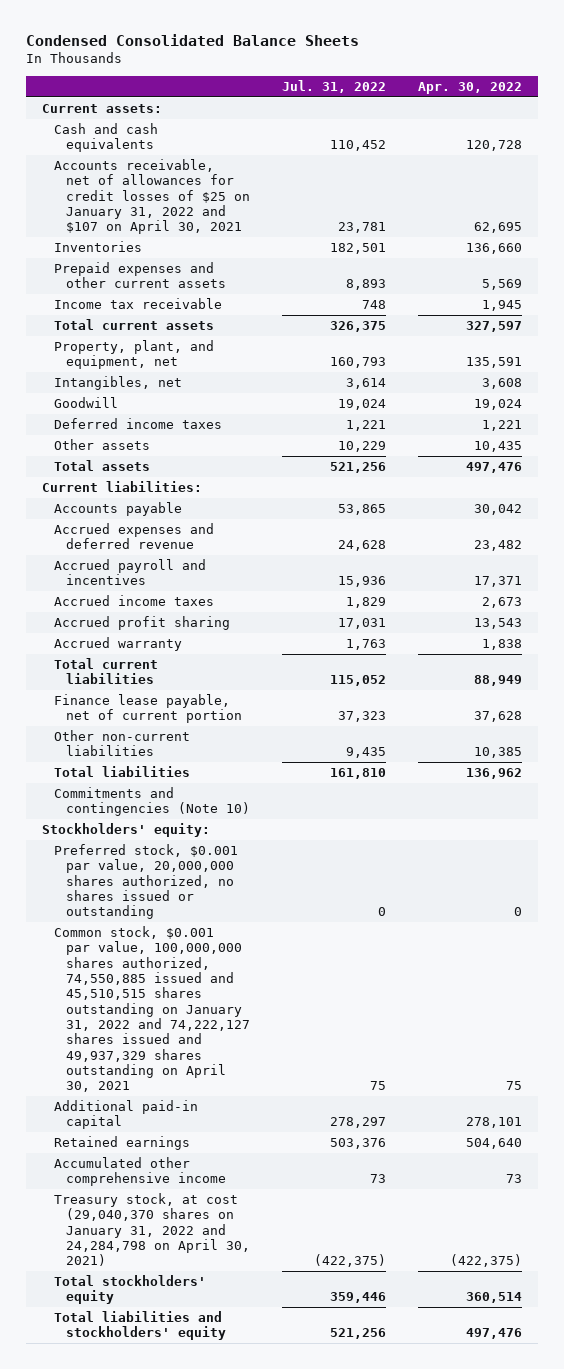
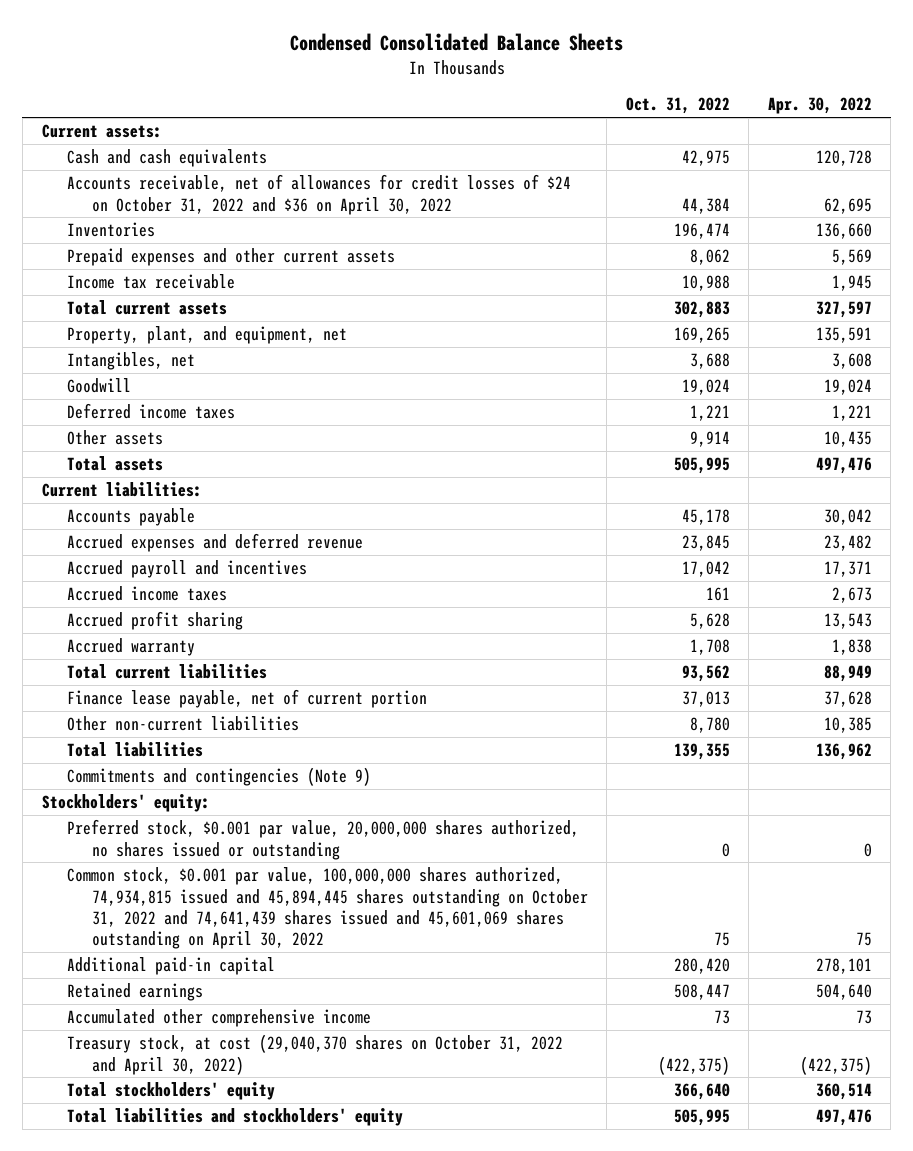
- | Jul. 31, 2022 | Apr. 30, 2022
+ | Oct. 31, 2022 | Apr. 30, 2022
- Accounts receivable, net of allowances for credit losses of $25 on January 31, 2022 and $107 on April 30, 2021 | 23,781 | 62,695
+ Accounts receivable, net of allowances for credit losses of $24 on October 31, 2022 and $36 on April 30, 2022 | 44,384 | 62,695
- Commitments and contingencies (Note 10)
+ Commitments and contingencies (Note 9)
- Common stock, $0.001 par value, 100,000,000 shares authorized, 74,550,885 issued and 45,510,515 shares outstanding on January 31, 2022 and 74,222,127 shares issued and 49,937,329 shares outstanding on April 30, 2021 | 75 | 75
+ Common stock, $0.001 par value, 100,000,000 shares authorized, 74,934,815 issued and 45,894,445 shares outstanding on October 31, 2022 and 74,641,439 shares issued and 45,601,069 shares outstanding on April 30, 2022 | 75 | 75
- Treasury stock, at cost (29,040,370 shares on January 31, 2022 and 24,284,798 on April 30, 2021) | (422,375) | (422,375)
+ Treasury stock, at cost (29,040,370 shares on October 31, 2022 and April 30, 2022) | (422,375) | (422,375)

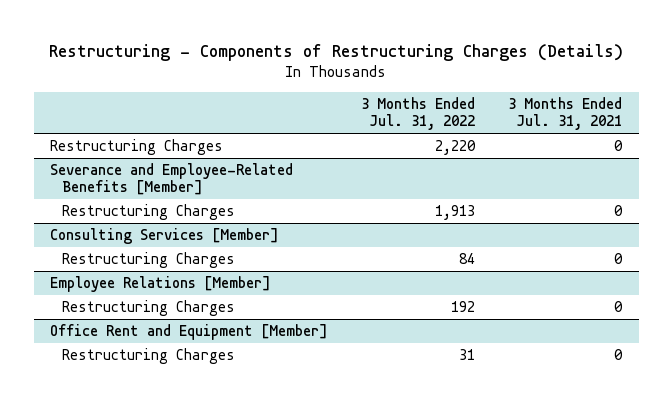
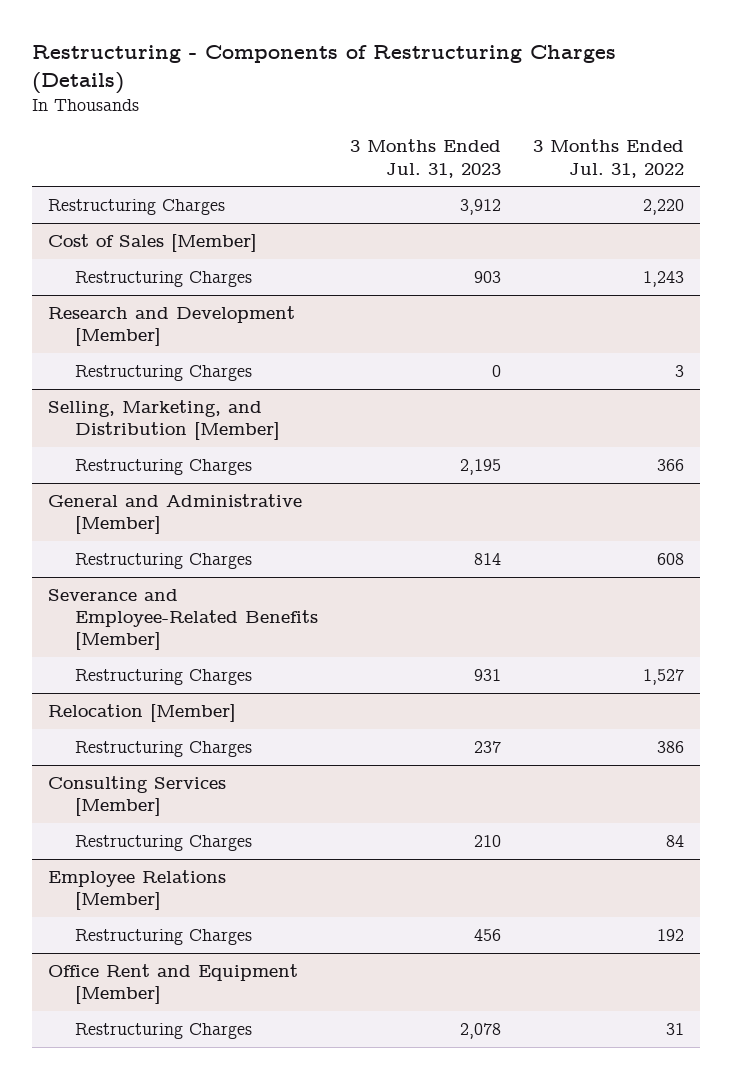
- | 3 Months Ended Jul. 31, 2022 | 3 Months Ended Jul. 31, 2021
+ | 3 Months Ended Jul. 31, 2023 | 3 Months Ended Jul. 31, 2022
+ Cost of Sales [Member]
+ Restructuring Charges | 903 | 1,243
+ Research and Development [Member]
+ Restructuring Charges | 0 | 3
+ Selling, Marketing, and Distribution [Member]
+ Restructuring Charges | 2,195 | 366
+ General and Administrative [Member]
+ Restructuring Charges | 814 | 608
@ Severance and Employee-Related Benefits [Member]
- Restructuring Charges | 1,913 | 0
+ Restructuring Charges | 931 | 1,527
+ Relocation [Member]
+ Restructuring Charges | 237 | 386

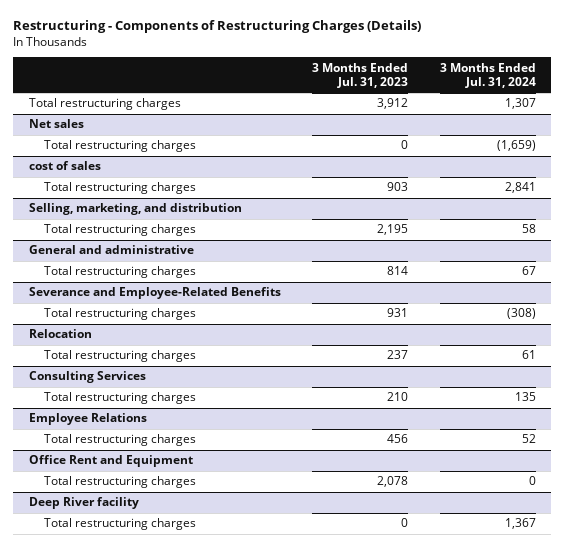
- | 3 Months Ended Jul. 31, 2023 | 3 Months Ended Jul. 31, 2022
+ | 3 Months Ended Jul. 31, 2023 | 3 Months Ended Jul. 31, 2024
- Restructuring Charges | 3,912 | 2,220
- Cost of Sales [Member]
- Restructuring Charges | 903 | 1,243
- Research and Development [Member]
- Restructuring Charges | 0 | 3
- Selling, Marketing, and Distribution [Member]
- Restructuring Charges | 2,195 | 366
- General and Administrative [Member]
- Restructuring Charges | 814 | 608
- Severance and Employee-Related Benefits [Member]
- Restructuring Charges | 931 | 1,527
- Relocation [Member]
- Restructuring Charges | 237 | 386
- Consulting Services [Member]
- Restructuring Charges | 210 | 84
- Employee Relations [Member]
- Restructuring Charges | 456 | 192
- Office Rent and Equipment [Member]
- Restructuring Charges | 2,078 | 31
+ Total restructuring charges | 3,912 | 1,307
+ Net sales
+ Total restructuring charges | 0 | (1,659)
+ cost of sales
+ Total restructuring charges | 903 | 2,841
+ Selling, marketing, and distribution
+ Total restructuring charges | 2,195 | 58
+ General and administrative
+ Total restructuring charges | 814 | 67
+ Severance and Employee-Related Benefits
+ Total restructuring charges | 931 | (308)
+ Relocation
+ Total restructuring charges | 237 | 61
+ Consulting Services
+ Total restructuring charges | 210 | 135
+ Employee Relations
+ Total restructuring charges | 456 | 52
+ Office Rent and Equipment
+ Total restructuring charges | 2,078 | 0
+ Deep River facility
+ Total restructuring charges | 0 | 1,367

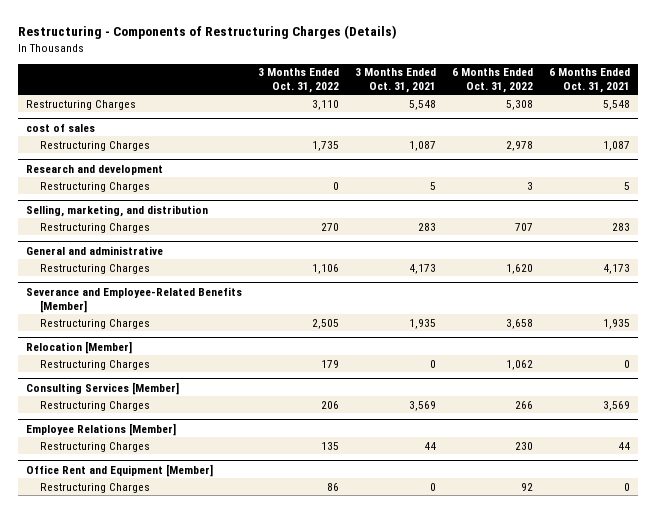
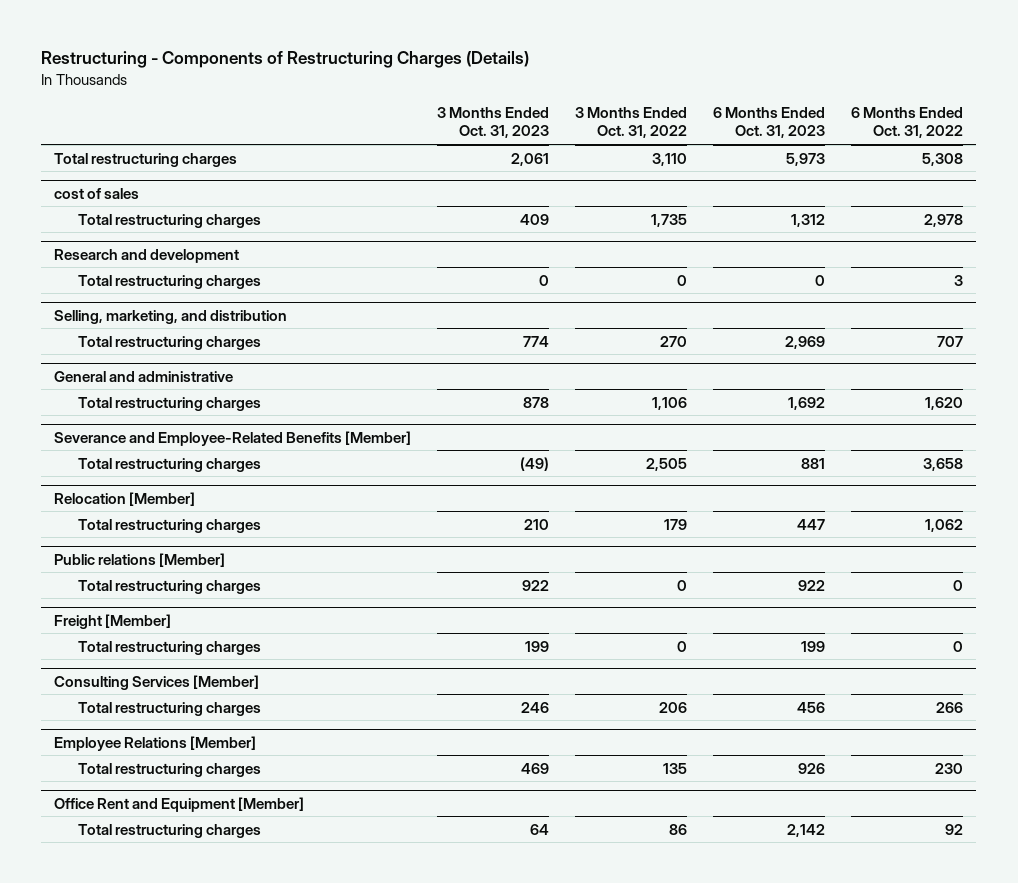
- | 3 Months Ended Oct. 31, 2022 | 3 Months Ended Oct. 31, 2021 | 6 Months Ended Oct. 31, 2022 | 6 Months Ended Oct. 31, 2021
+ | 3 Months Ended Oct. 31, 2023 | 3 Months Ended Oct. 31, 2022 | 6 Months Ended Oct. 31, 2023 | 6 Months Ended Oct. 31, 2022
- Restructuring Charges | 3,110 | 5,548 | 5,308 | 5,548
+ Total restructuring charges | 2,061 | 3,110 | 5,973 | 5,308
@ cost of sales
- Restructuring Charges | 1,735 | 1,087 | 2,978 | 1,087
+ Total restructuring charges | 409 | 1,735 | 1,312 | 2,978
@ Research and development
- Restructuring Charges | 0 | 5 | 3 | 5
+ Total restructuring charges | 0 | 0 | 0 | 3
@ Selling, marketing, and distribution
- Restructuring Charges | 270 | 283 | 707 | 283
+ Total restructuring charges | 774 | 270 | 2,969 | 707
@ General and administrative
- Restructuring Charges | 1,106 | 4,173 | 1,620 | 4,173
+ Total restructuring charges | 878 | 1,106 | 1,692 | 1,620
@ Severance and Employee-Related Benefits [Member]
- Restructuring Charges | 2,505 | 1,935 | 3,658 | 1,935
+ Total restructuring charges | (49) | 2,505 | 881 | 3,658
@ Relocation [Member]
- Restructuring Charges | 179 | 0 | 1,062 | 0
+ Total restructuring charges | 210 | 179 | 447 | 1,062
+ Public relations [Member]
+ Total restructuring charges | 922 | 0 | 922 | 0
+ Freight [Member]
+ Total restructuring charges | 199 | 0 | 199 | 0
@ Consulting Services [Member]
- Restructuring Charges | 206 | 3,569 | 266 | 3,569
+ Total restructuring charges | 246 | 206 | 456 | 266
@ Employee Relations [Member]
- Restructuring Charges | 135 | 44 | 230 | 44
+ Total restructuring charges | 469 | 135 | 926 | 230
@ Office Rent and Equipment [Member]
- Restructuring Charges | 86 | 0 | 92 | 0
+ Total restructuring charges | 64 | 86 | 2,142 | 92

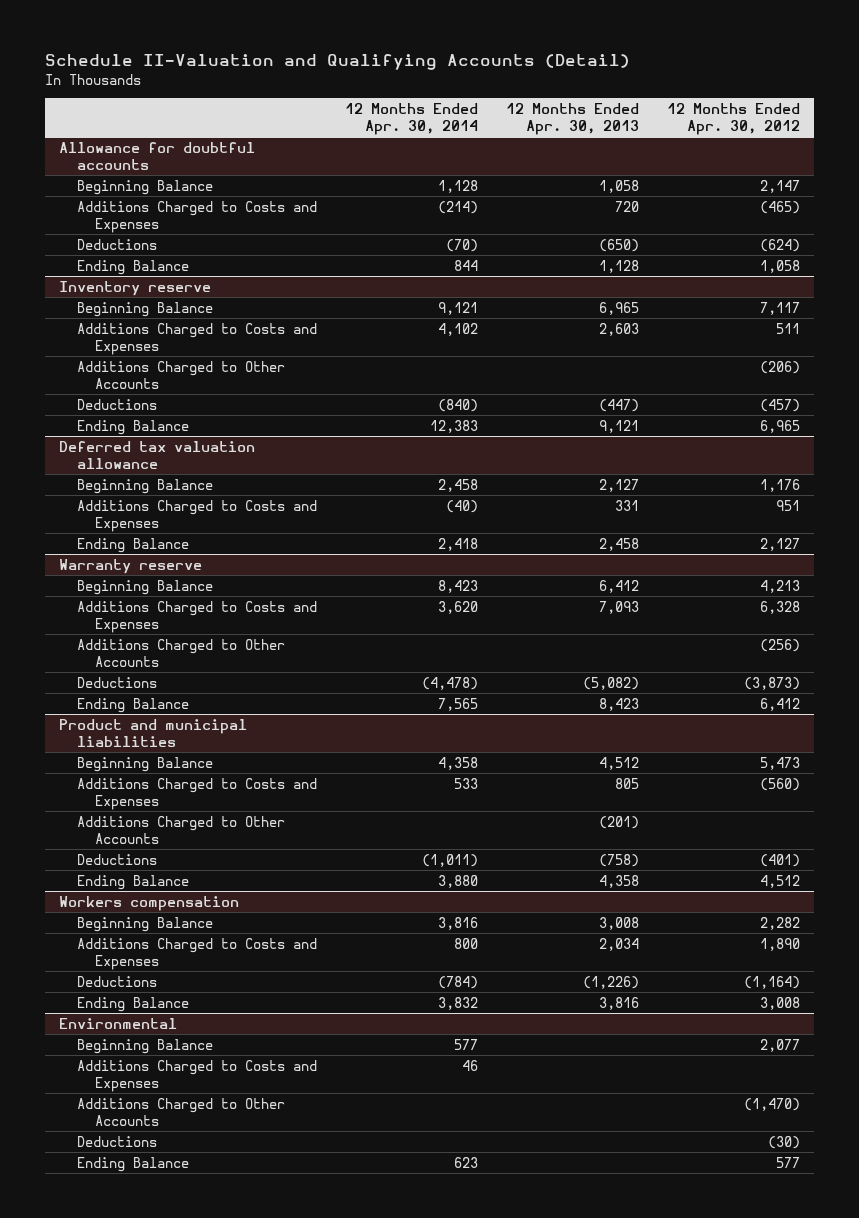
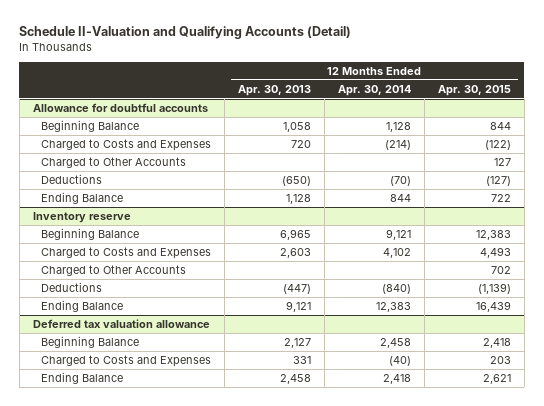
- | 12 Months Ended Apr. 30, 2014 | 12 Months Ended Apr. 30, 2013 | 12 Months Ended Apr. 30, 2012
+ | 12 Months Ended Apr. 30, 2013 | 12 Months Ended Apr. 30, 2014 | 12 Months Ended Apr. 30, 2015
@ Allowance for doubtful accounts
- Additions Charged to Costs and Expenses | (214) | 720 | (465)
+ Charged to Costs and Expenses | 720 | (214) | (122)
+ Charged to Other Accounts | | | 127
@ Inventory reserve
- Additions Charged to Costs and Expenses | 4,102 | 2,603 | 511
- Additions Charged to Other Accounts | | | (206)
+ Charged to Costs and Expenses | 2,603 | 4,102 | 4,493
+ Charged to Other Accounts | | | 702
@ Deferred tax valuation allowance
- Additions Charged to Costs and Expenses | (40) | 331 | 951
+ Charged to Costs and Expenses | 331 | (40) | 203
- Warranty reserve
- Beginning Balance | 8,423 | 6,412 | 4,213
- Additions Charged to Costs and Expenses | 3,620 | 7,093 | 6,328
- Additions Charged to Other Accounts | | | (256)
- Deductions | (4,478) | (5,082) | (3,873)
- Ending Balance | 7,565 | 8,423 | 6,412
- Product and municipal liabilities
- Beginning Balance | 4,358 | 4,512 | 5,473
- Additions Charged to Costs and Expenses | 533 | 805 | (560)
- Additions Charged to Other Accounts | | (201) |
- Deductions | (1,011) | (758) | (401)
- Ending Balance | 3,880 | 4,358 | 4,512
- Workers compensation
- Beginning Balance | 3,816 | 3,008 | 2,282
- Additions Charged to Costs and Expenses | 800 | 2,034 | 1,890
- Deductions | (784) | (1,226) | (1,164)
- Ending Balance | 3,832 | 3,816 | 3,008
- Environmental
- Beginning Balance | 577 | | 2,077
- Additions Charged to Costs and Expenses | 46 | |
- Additions Charged to Other Accounts | | | (1,470)
- Deductions | | | (30)
- Ending Balance | 623 | | 577

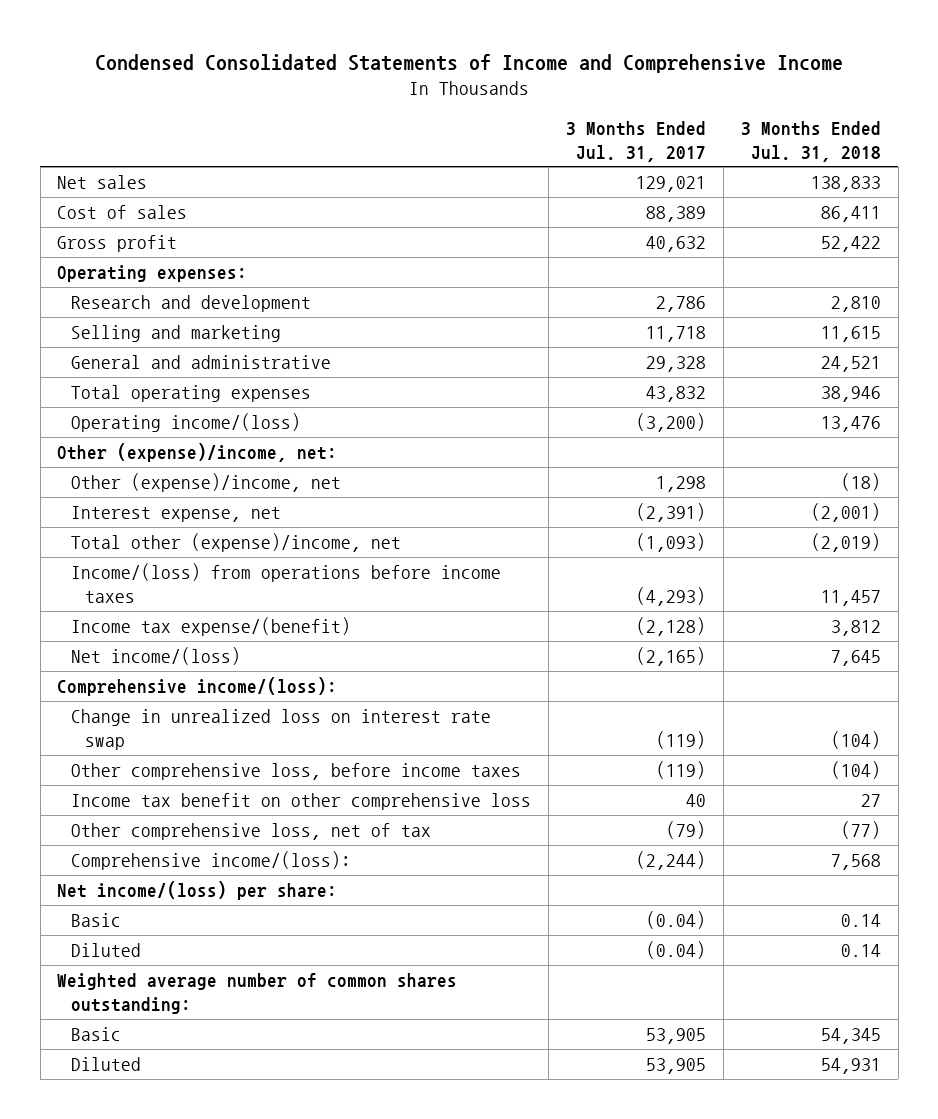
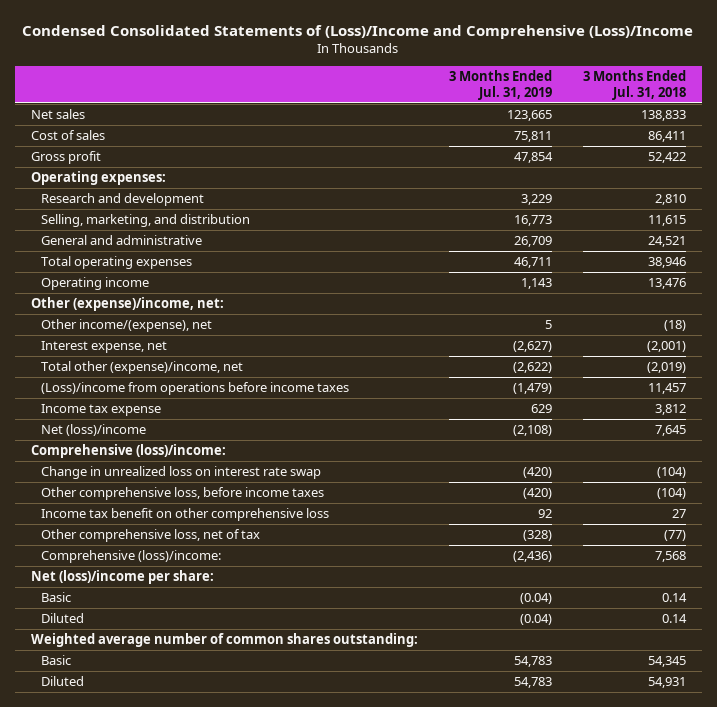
- Condensed Consolidated Statements of Income and Comprehensive Income
+ Condensed Consolidated Statements of (Loss)/Income and Comprehensive (Loss)/Income
- | 3 Months Ended Jul. 31, 2017 | 3 Months Ended Jul. 31, 2018
+ | 3 Months Ended Jul. 31, 2019 | 3 Months Ended Jul. 31, 2018
- Selling and marketing | 11,718 | 11,615
+ Selling, marketing, and distribution | 16,773 | 11,615
- Operating income/(loss) | (3,200) | 13,476
+ Operating income | 1,143 | 13,476
- Other (expense)/income, net | 1,298 | (18)
+ Other income/(expense), net | 5 | (18)
- Income/(loss) from operations before income taxes | (4,293) | 11,457
- Income tax expense/(benefit) | (2,128) | 3,812
- Net income/(loss) | (2,165) | 7,645
- Comprehensive income/(loss):
+ (Loss)/income from operations before income taxes | (1,479) | 11,457
+ Income tax expense | 629 | 3,812
+ Net (loss)/income | (2,108) | 7,645
+ Comprehensive (loss)/income:
- Comprehensive income/(loss): | (2,244) | 7,568
- Net income/(loss) per share:
+ Comprehensive (loss)/income: | (2,436) | 7,568
+ Net (loss)/income per share:

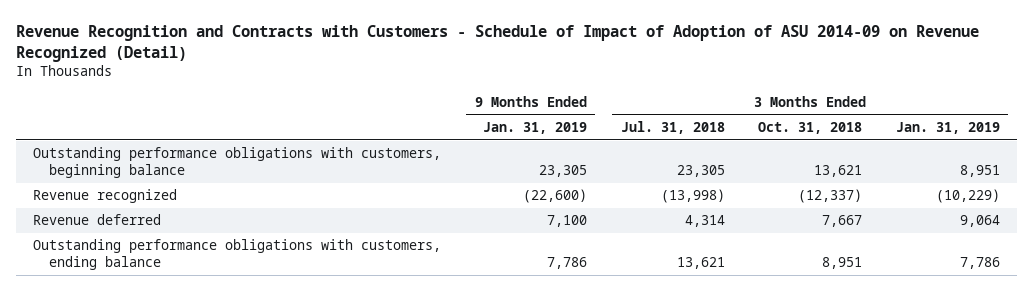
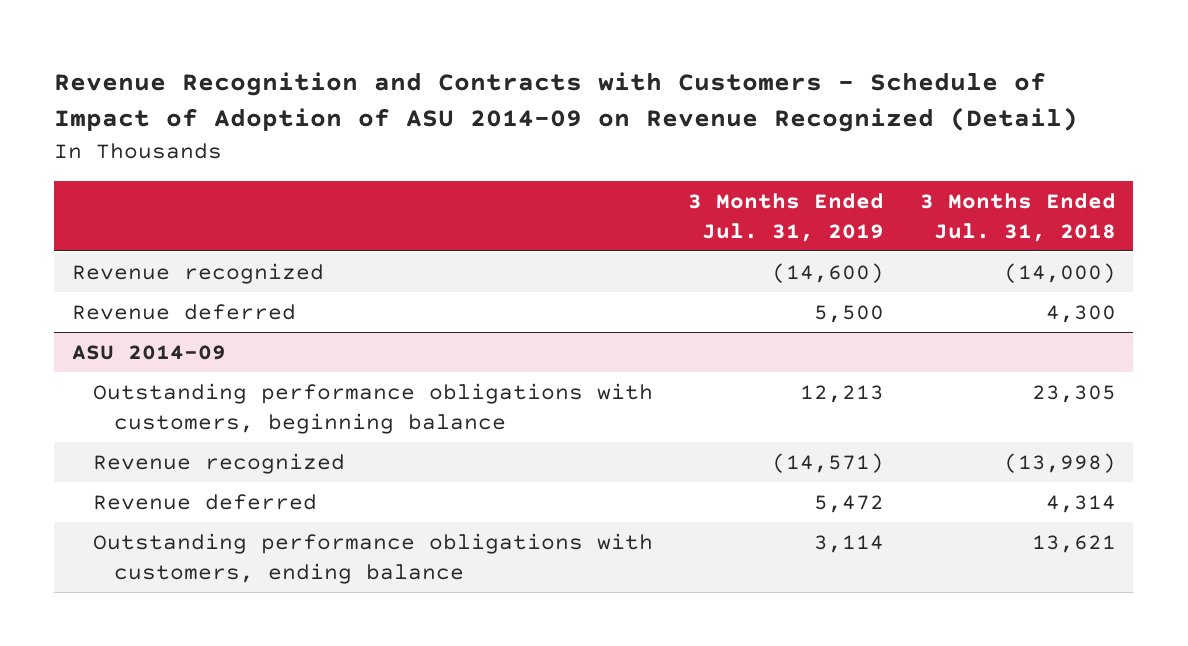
- | 9 Months Ended Jan. 31, 2019 | 3 Months Ended Jul. 31, 2018 | 3 Months Ended Oct. 31, 2018 | 3 Months Ended Jan. 31, 2019
+ | 3 Months Ended Jul. 31, 2019 | 3 Months Ended Jul. 31, 2018
+ Revenue recognized | (14,600) | (14,000)
+ Revenue deferred | 5,500 | 4,300
+ ASU 2014-09

